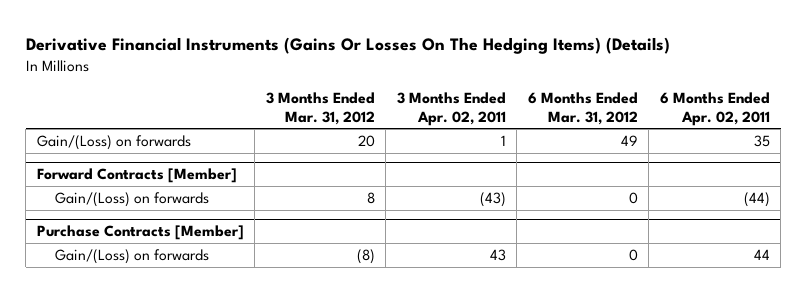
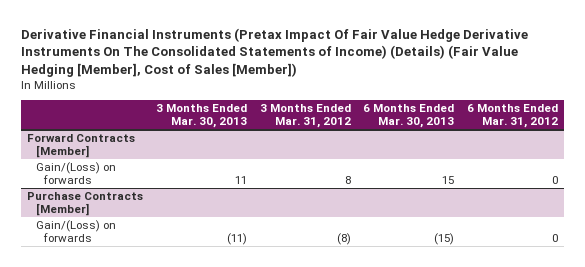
- Derivative Financial Instruments (Gains Or Losses On The Hedging Items) (Details)
+ Derivative Financial Instruments (Pretax Impact Of Fair Value Hedge Derivative Instruments On The Consolidated Statements of Income) (Details) (Fair Value Hedging [Member], Cost of Sales [Member])
- | 3 Months Ended Mar. 31, 2012 | 3 Months Ended Apr. 02, 2011 | 6 Months Ended Mar. 31, 2012 | 6 Months Ended Apr. 02, 2011
+ | 3 Months Ended Mar. 30, 2013 | 3 Months Ended Mar. 31, 2012 | 6 Months Ended Mar. 30, 2013 | 6 Months Ended Mar. 31, 2012
- Gain/(Loss) on forwards | 20 | 1 | 49 | 35

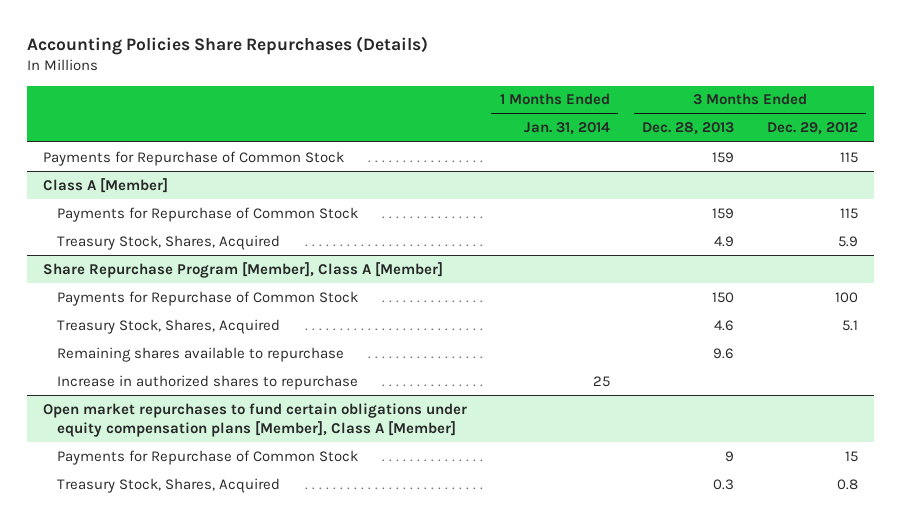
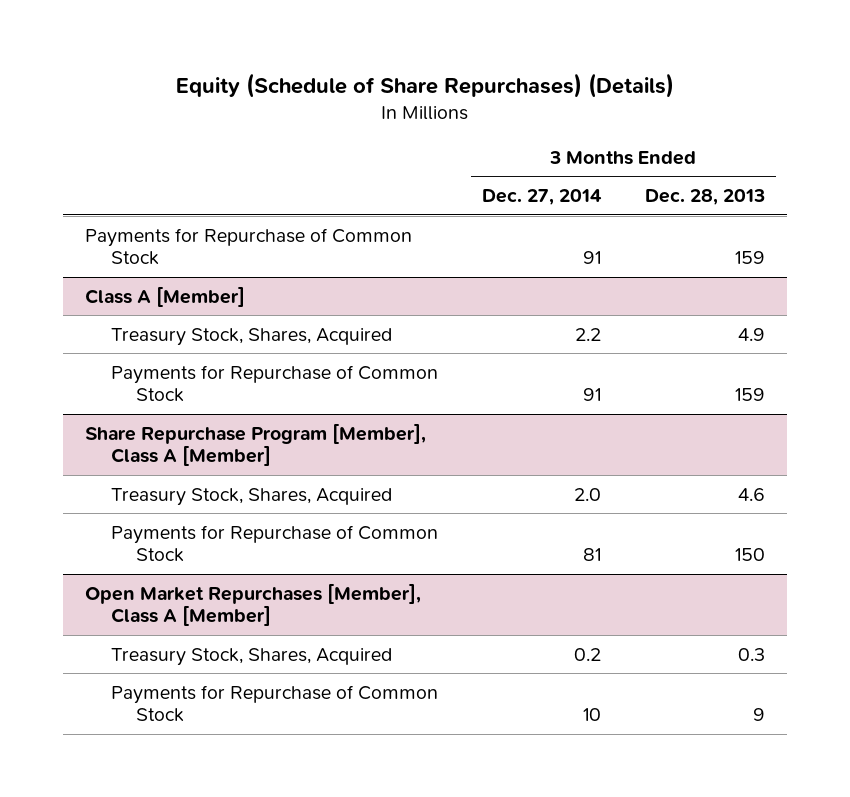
- Accounting Policies Share Repurchases (Details)
+ Equity (Schedule of Share Repurchases) (Details)
- | 1 Months Ended Jan. 31, 2014 | 3 Months Ended Dec. 28, 2013 | 3 Months Ended Dec. 29, 2012
+ | 3 Months Ended Dec. 27, 2014 | 3 Months Ended Dec. 28, 2013
@ Class A [Member]
moved down: Payments for Repurchase of Common Stock | 91 | 159
@ Share Repurchase Program [Member], Class A [Member]
- Remaining shares available to repurchase | | 9.6 |
- Increase in authorized shares to repurchase | 25 | |
- Open market repurchases to fund certain obligations under equity compensation plans [Member], Class A [Member]
- Payments for Repurchase of Common Stock | | 9 | 15
@ Share Repurchase Program [Member], Class A [Member]
moved down: Payments for Repurchase of Common Stock | 81 | 150
+ Open Market Repurchases [Member], Class A [Member]
+ Payments for Repurchase of Common Stock | 10 | 9

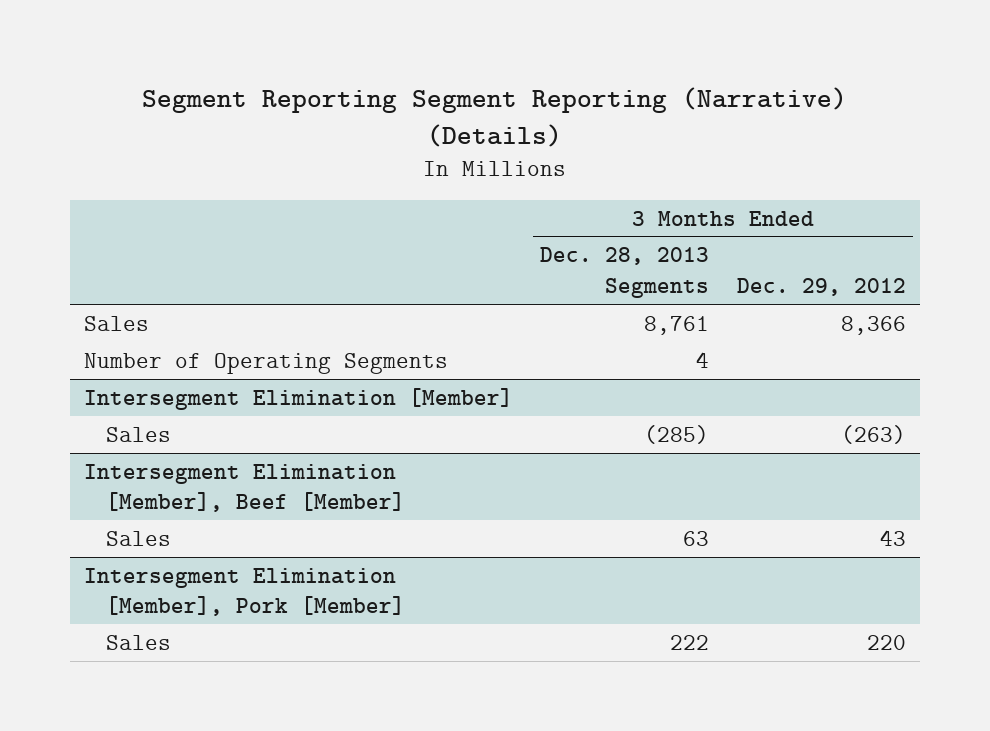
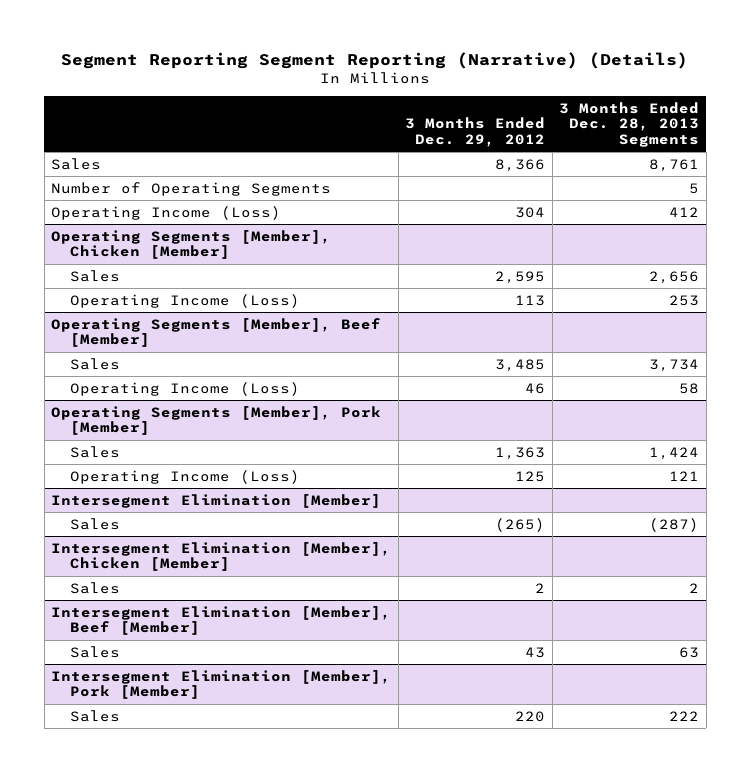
- | 3 Months Ended Dec. 28, 2013 Segments | 3 Months Ended Dec. 29, 2012
+ | 3 Months Ended Dec. 29, 2012 | 3 Months Ended Dec. 28, 2013 Segments
- Number of Operating Segments | 4 |
+ Number of Operating Segments | | 5
+ Operating Income (Loss) | 304 | 412
+ Operating Segments [Member], Chicken [Member]
+ Sales | 2,595 | 2,656
+ Operating Income (Loss) | 113 | 253
+ Operating Segments [Member], Beef [Member]
+ Sales | 3,485 | 3,734
+ Operating Income (Loss) | 46 | 58
+ Operating Segments [Member], Pork [Member]
+ Sales | 1,363 | 1,424
+ Operating Income (Loss) | 125 | 121
@ Intersegment Elimination [Member]
- Sales | (285) | (263)
+ Sales | (265) | (287)
+ Intersegment Elimination [Member], Chicken [Member]
+ Sales | 2 | 2

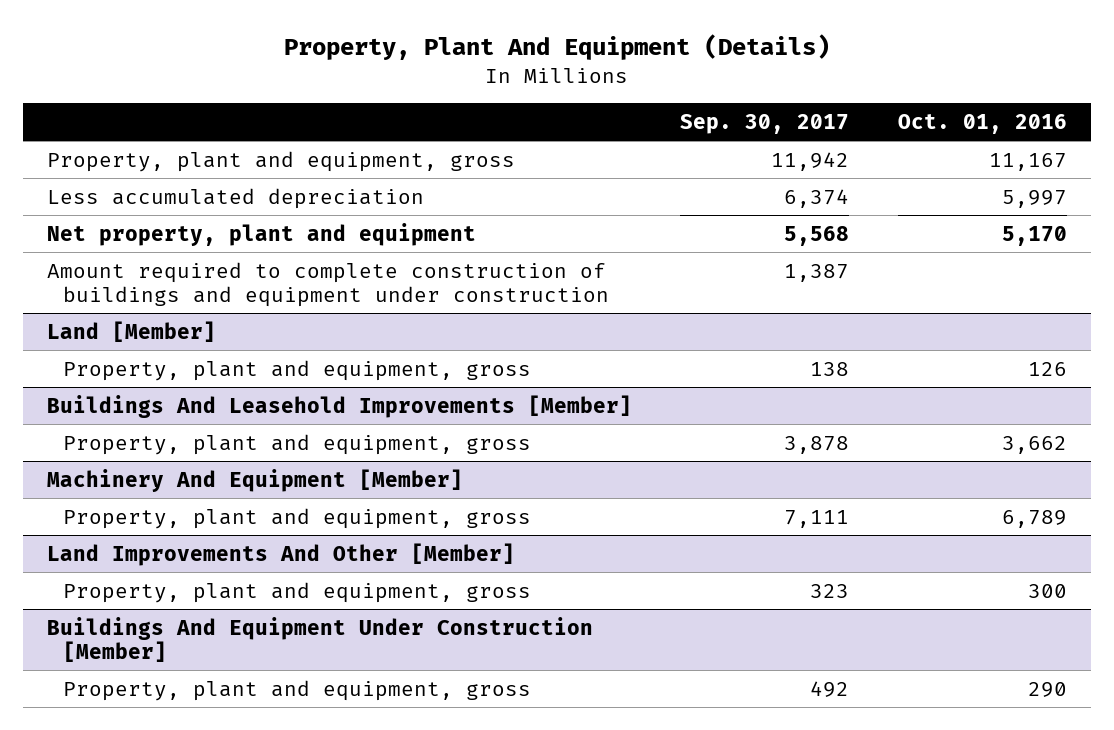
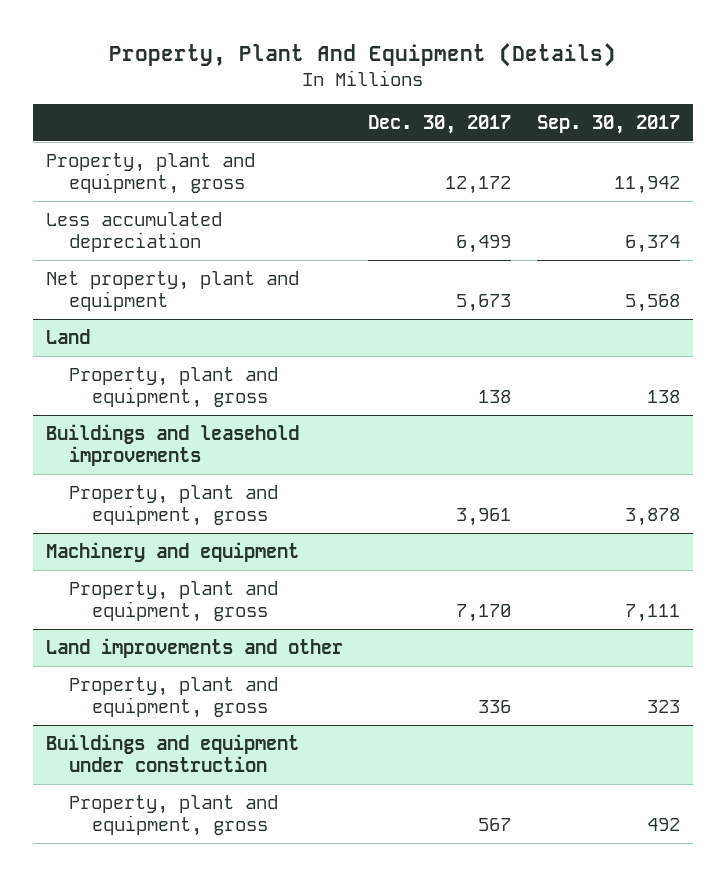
- | Sep. 30, 2017 | Oct. 01, 2016
+ | Dec. 30, 2017 | Sep. 30, 2017
- Amount required to complete construction of buildings and equipment under construction | 1,387 |
- Land [Member]
+ Land
- Buildings And Leasehold Improvements [Member]
+ Buildings and leasehold improvements
- Machinery And Equipment [Member]
+ Machinery and equipment
- Land Improvements And Other [Member]
+ Land improvements and other
- Buildings And Equipment Under Construction [Member]
+ Buildings and equipment under construction

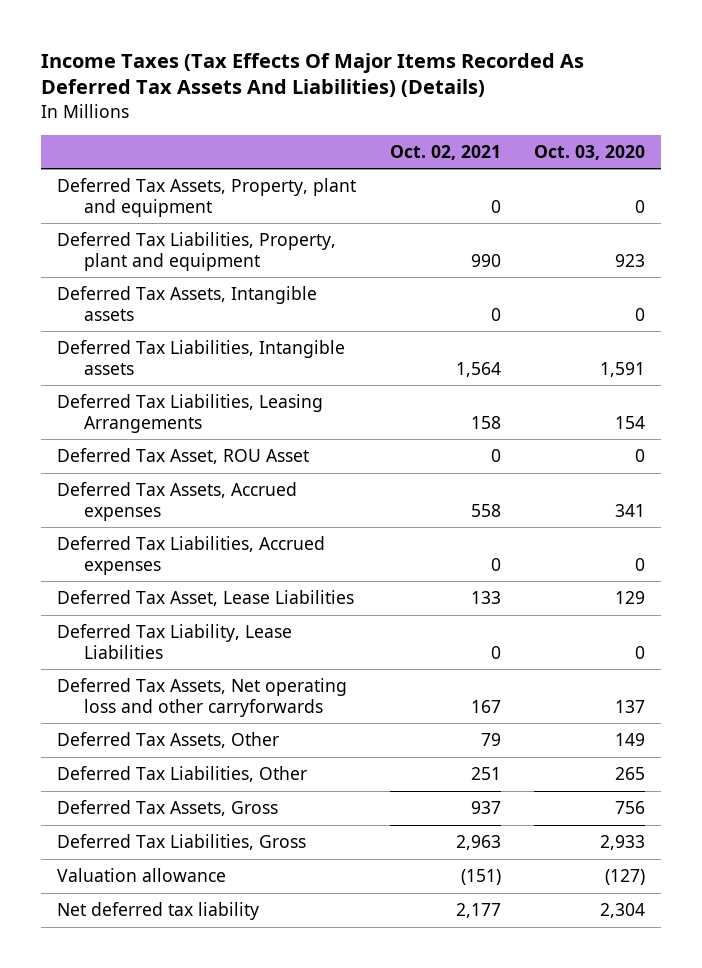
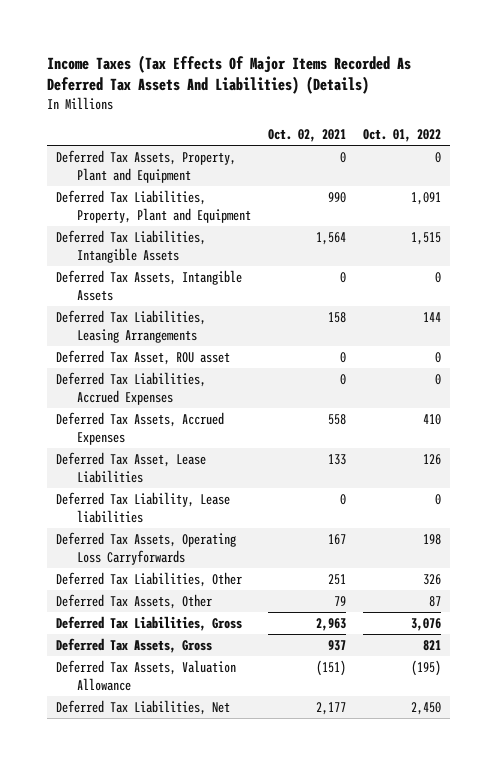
- | Oct. 02, 2021 | Oct. 03, 2020
+ | Oct. 02, 2021 | Oct. 01, 2022
- Deferred Tax Assets, Property, plant and equipment | 0 | 0
- Deferred Tax Liabilities, Property, plant and equipment | 990 | 923
- Deferred Tax Assets, Intangible assets | 0 | 0
- Deferred Tax Liabilities, Intangible assets | 1,564 | 1,591
+ Deferred Tax Assets, Property, Plant and Equipment | 0 | 0
+ Deferred Tax Liabilities, Property, Plant and Equipment | 990 | 1,091
+ Deferred Tax Liabilities, Intangible Assets | 1,564 | 1,515
+ Deferred Tax Assets, Intangible Assets | 0 | 0
- Deferred Tax Asset, ROU Asset | 0 | 0
- Deferred Tax Assets, Accrued expenses | 558 | 341
- Deferred Tax Liabilities, Accrued expenses | 0 | 0
+ Deferred Tax Asset, ROU asset | 0 | 0
+ Deferred Tax Liabilities, Accrued Expenses | 0 | 0
+ Deferred Tax Assets, Accrued Expenses | 558 | 410
- Deferred Tax Liability, Lease Liabilities | 0 | 0
- Deferred Tax Assets, Net operating loss and other carryforwards | 167 | 137
+ Deferred Tax Liability, Lease liabilities | 0 | 0
+ Deferred Tax Assets, Operating Loss Carryforwards | 167 | 198
moved down: Deferred Tax Assets, Other | 79 | 87
- Valuation allowance | (151) | (127)
- Net deferred tax liability | 2,177 | 2,304
moved down: Deferred Tax Assets, Gross | 937 | 821
+ Deferred Tax Assets, Valuation Allowance | (151) | (195)
+ Deferred Tax Liabilities, Net | 2,177 | 2,450

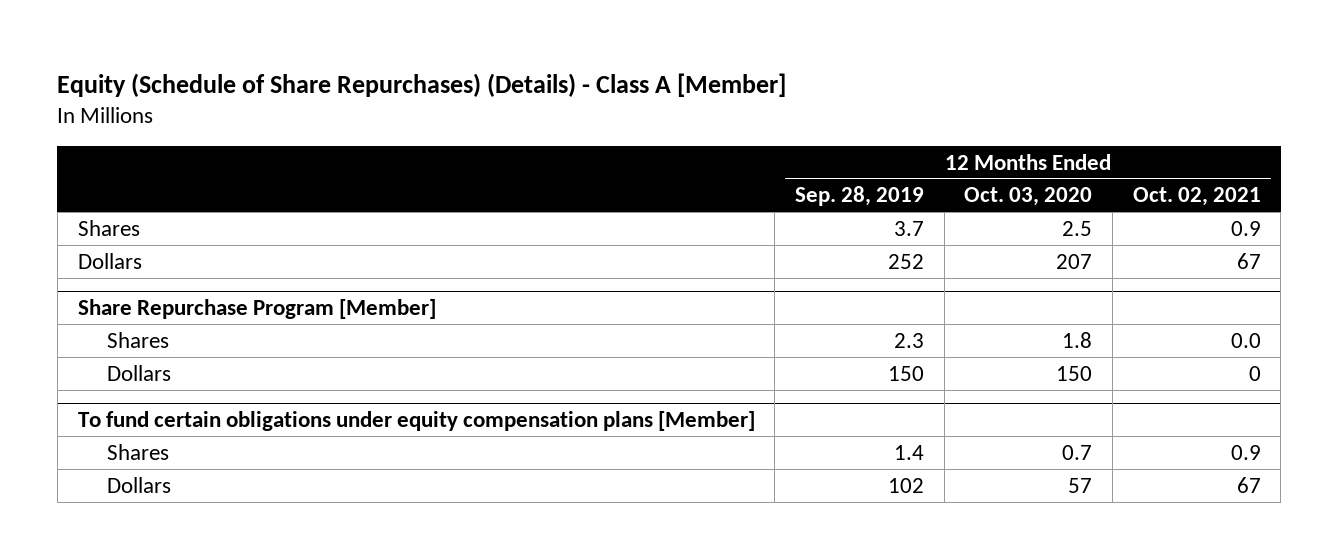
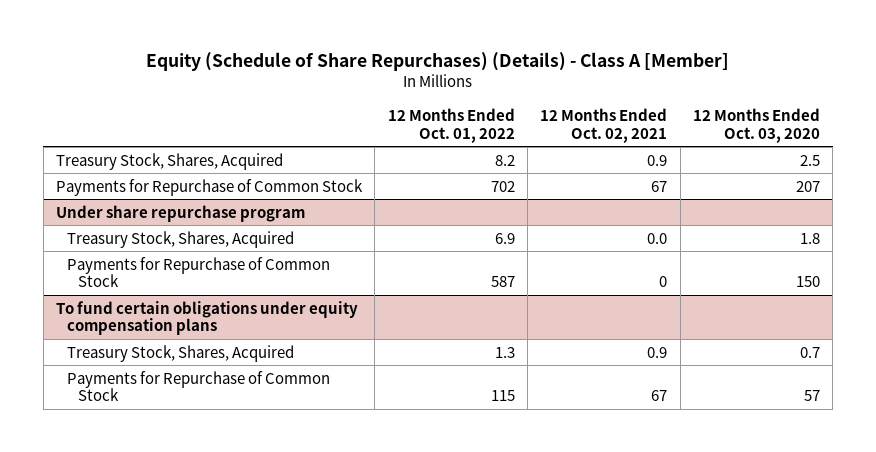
- | 12 Months Ended Sep. 28, 2019 | 12 Months Ended Oct. 03, 2020 | 12 Months Ended Oct. 02, 2021
+ | 12 Months Ended Oct. 01, 2022 | 12 Months Ended Oct. 02, 2021 | 12 Months Ended Oct. 03, 2020
- Shares | 3.7 | 2.5 | 0.9
- Dollars | 252 | 207 | 67
- Share Repurchase Program [Member]
- Shares | 2.3 | 1.8 | 0.0
- Dollars | 150 | 150 | 0
- To fund certain obligations under equity compensation plans [Member]
- Shares | 1.4 | 0.7 | 0.9
- Dollars | 102 | 57 | 67
+ Treasury Stock, Shares, Acquired | 8.2 | 0.9 | 2.5
+ Payments for Repurchase of Common Stock | 702 | 67 | 207
+ Under share repurchase program
+ Treasury Stock, Shares, Acquired | 6.9 | 0.0 | 1.8
+ Payments for Repurchase of Common Stock | 587 | 0 | 150
+ To fund certain obligations under equity compensation plans
+ Treasury Stock, Shares, Acquired | 1.3 | 0.9 | 0.7
+ Payments for Repurchase of Common Stock | 115 | 67 | 57

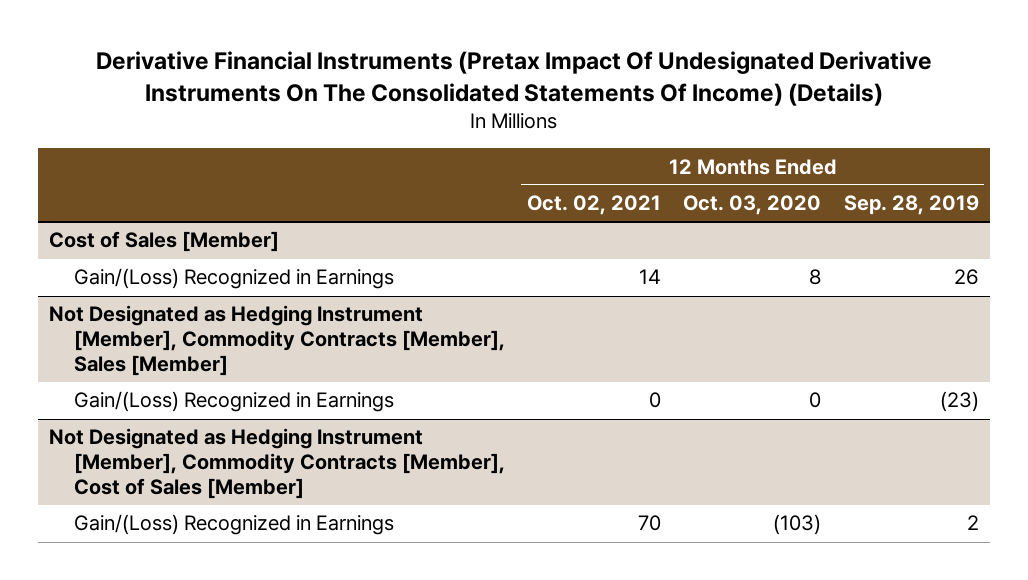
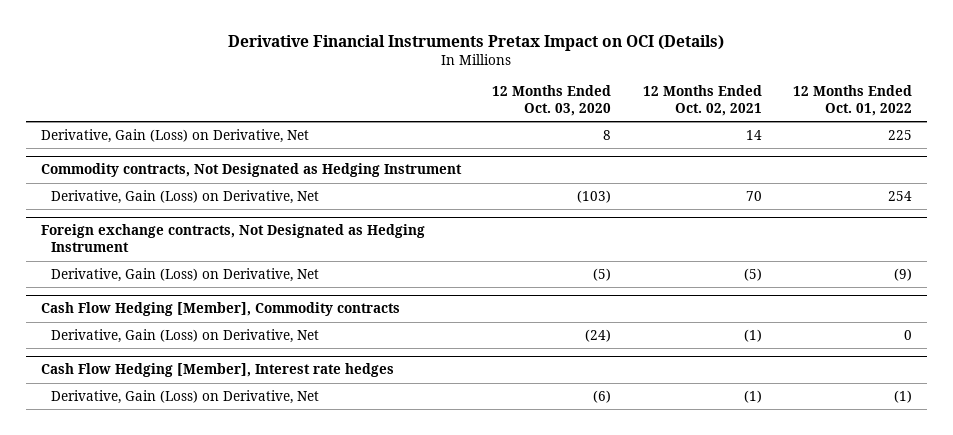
- Derivative Financial Instruments (Pretax Impact Of Undesignated Derivative Instruments On The Consolidated Statements Of Income) (Details)
+ Derivative Financial Instruments Pretax Impact on OCI (Details)
- | 12 Months Ended Oct. 02, 2021 | 12 Months Ended Oct. 03, 2020 | 12 Months Ended Sep. 28, 2019
+ | 12 Months Ended Oct. 03, 2020 | 12 Months Ended Oct. 02, 2021 | 12 Months Ended Oct. 01, 2022
- Cost of Sales [Member]
- Gain/(Loss) Recognized in Earnings | 14 | 8 | 26
- Not Designated as Hedging Instrument [Member], Commodity Contracts [Member], Sales [Member]
- Gain/(Loss) Recognized in Earnings | 0 | 0 | (23)
- Not Designated as Hedging Instrument [Member], Commodity Contracts [Member], Cost of Sales [Member]
- Gain/(Loss) Recognized in Earnings | 70 | (103) | 2
+ Derivative, Gain (Loss) on Derivative, Net | 8 | 14 | 225
+ Commodity contracts, Not Designated as Hedging Instrument
+ Derivative, Gain (Loss) on Derivative, Net | (103) | 70 | 254
+ Foreign exchange contracts, Not Designated as Hedging Instrument
+ Derivative, Gain (Loss) on Derivative, Net | (5) | (5) | (9)
+ Cash Flow Hedging [Member], Commodity contracts
+ Derivative, Gain (Loss) on Derivative, Net | (24) | (1) | 0
+ Cash Flow Hedging [Member], Interest rate hedges
+ Derivative, Gain (Loss) on Derivative, Net | (6) | (1) | (1)

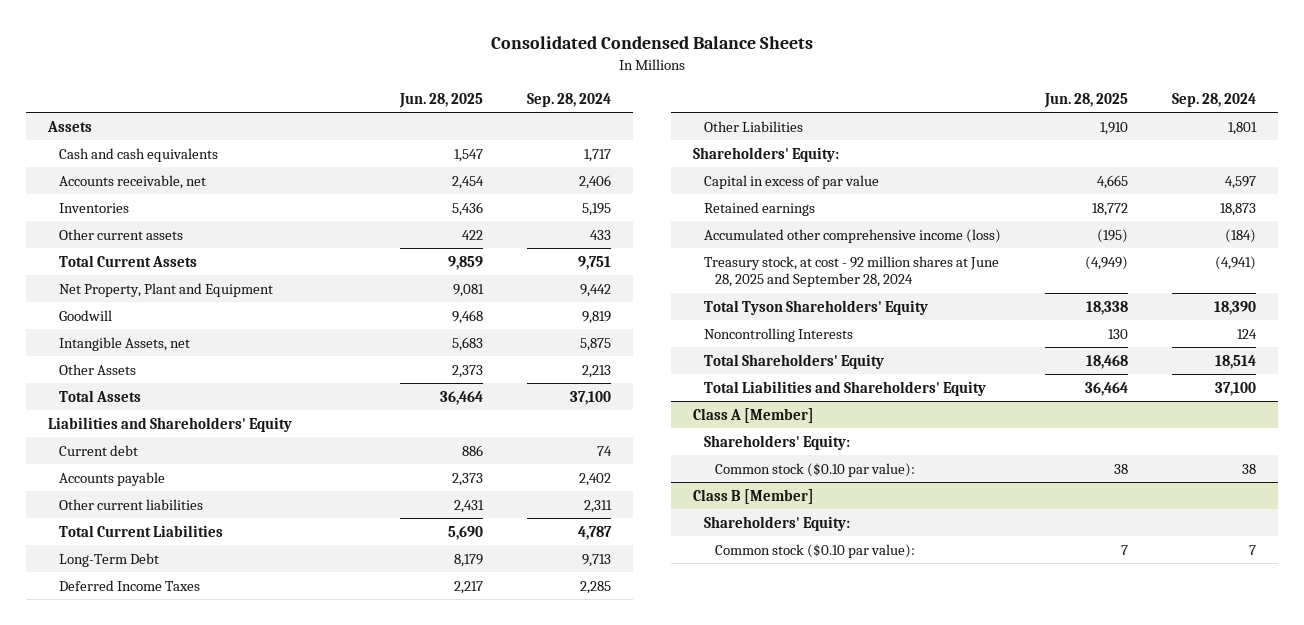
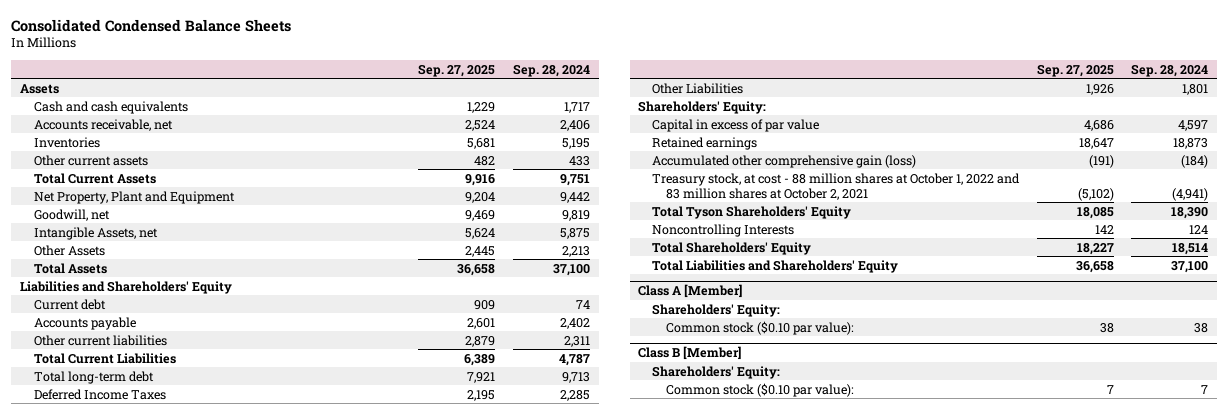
- | Jun. 28, 2025 | Sep. 28, 2024
+ | Sep. 27, 2025 | Sep. 28, 2024
- Goodwill | 9,468 | 9,819
+ Goodwill, net | 9,469 | 9,819
- Long-Term Debt | 8,179 | 9,713
+ Total long-term debt | 7,921 | 9,713
- Accumulated other comprehensive income (loss) | (195) | (184)
- Treasury stock, at cost - 92 million shares at June 28, 2025 and September 28, 2024 | (4,949) | (4,941)
+ Accumulated other comprehensive gain (loss) | (191) | (184)
+ Treasury stock, at cost - 88 million shares at October 1, 2022 and 83 million shares at October 2, 2021 | (5,102) | (4,941)

